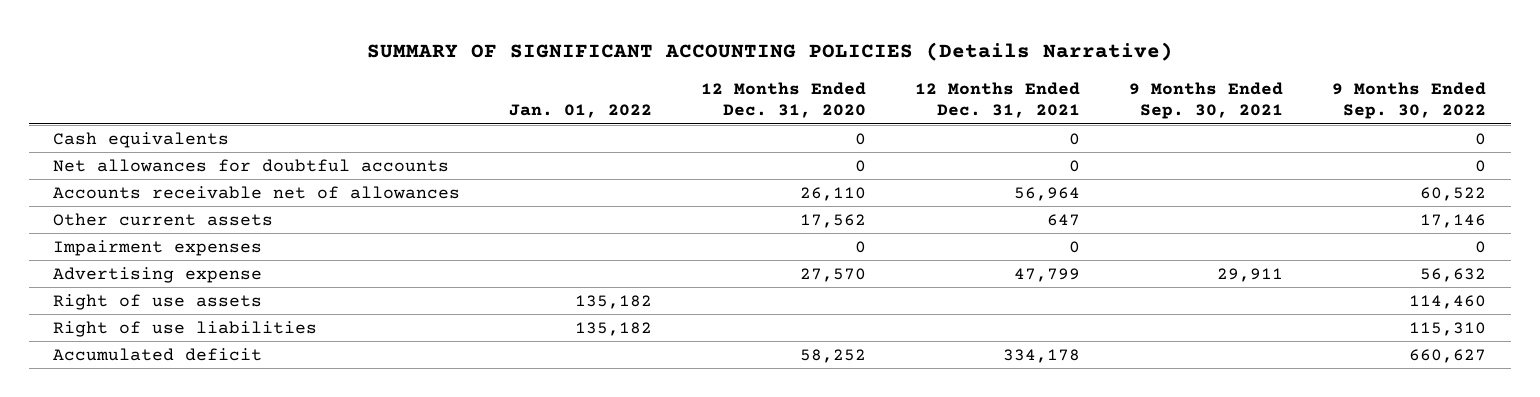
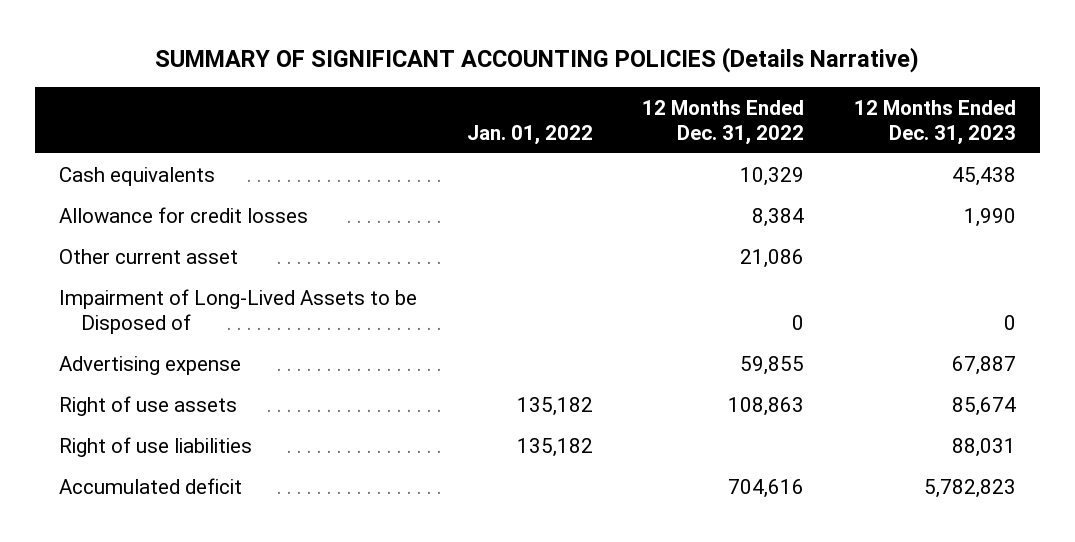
- | Jan. 01, 2022 | 12 Months Ended Dec. 31, 2020 | 12 Months Ended Dec. 31, 2021 | 9 Months Ended Sep. 30, 2021 | 9 Months Ended Sep. 30, 2022
+ | Jan. 01, 2022 | 12 Months Ended Dec. 31, 2022 | 12 Months Ended Dec. 31, 2023
- Net allowances for doubtful accounts | | 0 | 0 | | 0
- Accounts receivable net of allowances | | 26,110 | 56,964 | | 60,522
- Other current assets | | 17,562 | 647 | | 17,146
- Impairment expenses | | 0 | 0 | | 0
+ Allowance for credit losses | | 8,384 | 1,990
+ Other current asset | | 21,086 |
+ Impairment of Long-Lived Assets to be Disposed of | | 0 | 0

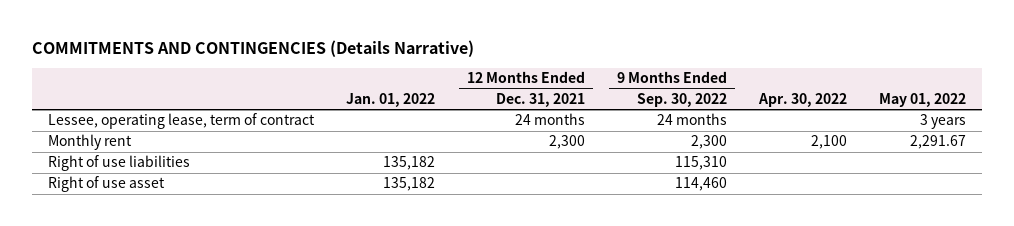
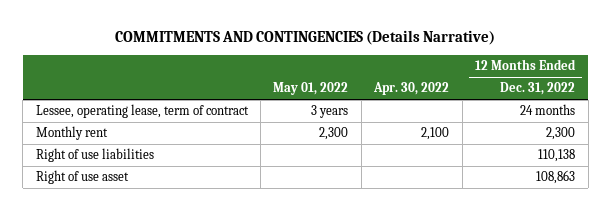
- | Jan. 01, 2022 | 12 Months Ended Dec. 31, 2021 | 9 Months Ended Sep. 30, 2022 | Apr. 30, 2022 | May 01, 2022
+ | May 01, 2022 | Apr. 30, 2022 | 12 Months Ended Dec. 31, 2022
- Monthly rent | | 2,300 | 2,300 | 2,100 | 2,291.67
+ Monthly rent | 2,300 | 2,100 | 2,300

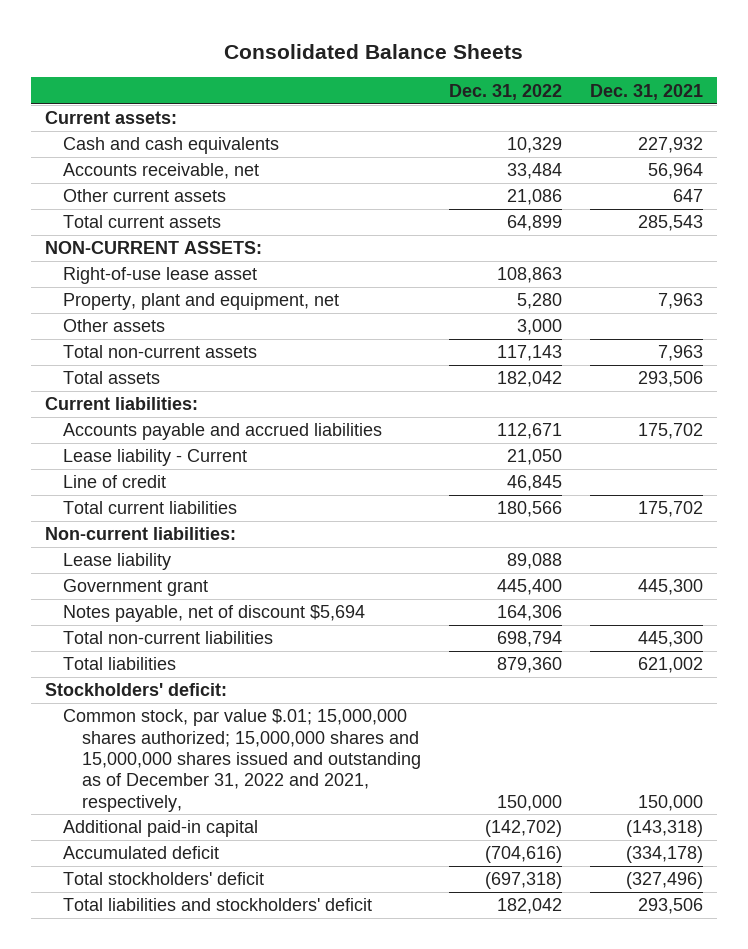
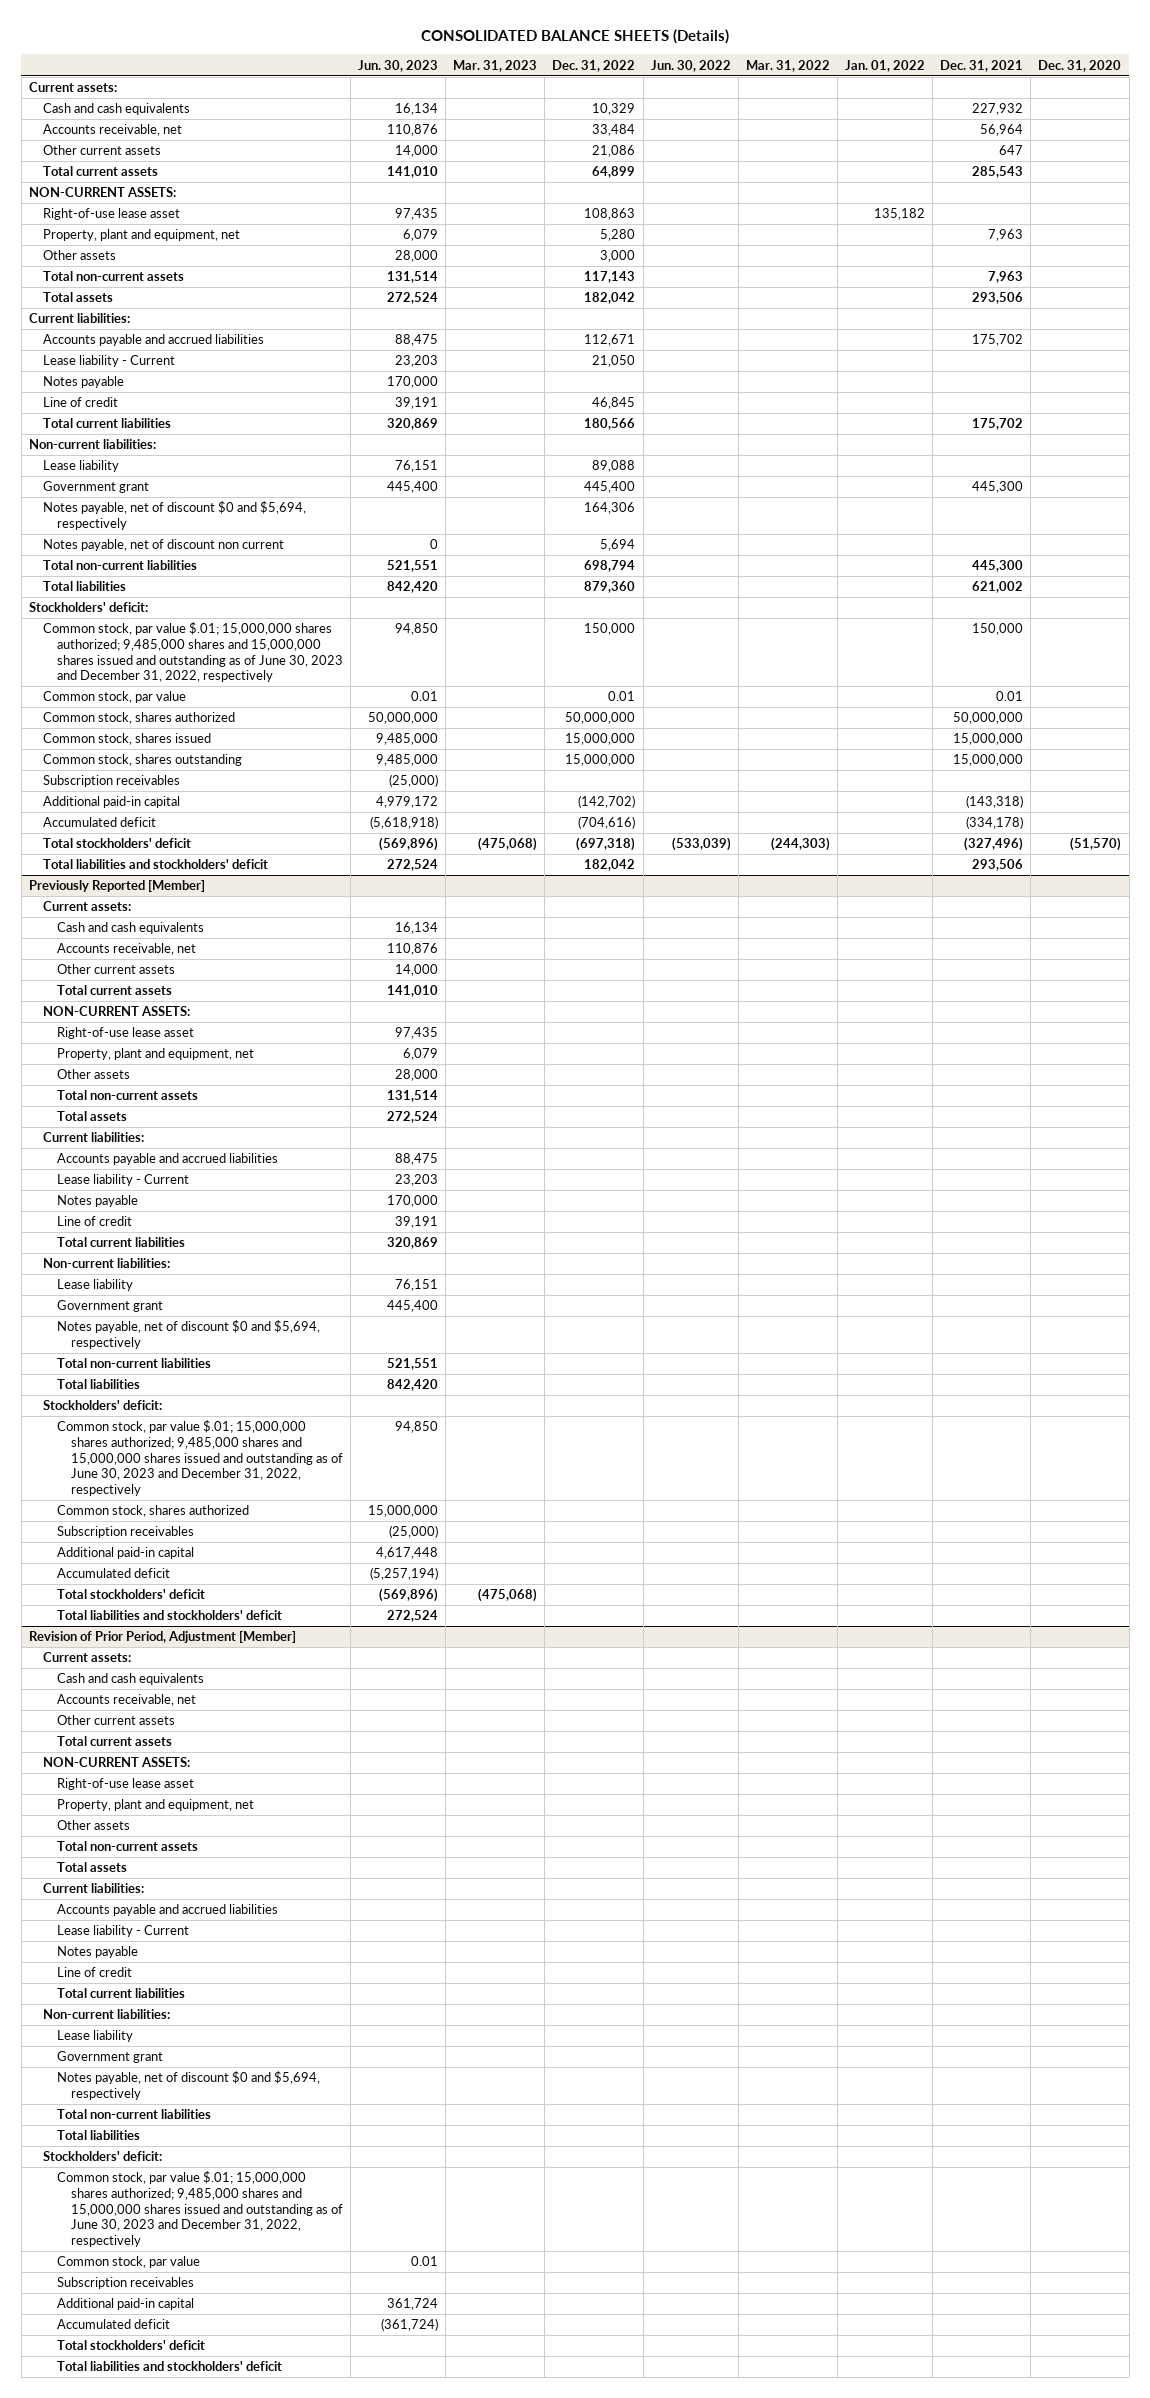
- Consolidated Balance Sheets
+ CONSOLIDATED BALANCE SHEETS (Details)
- | Dec. 31, 2022 | Dec. 31, 2021
+ | Jun. 30, 2023 | Mar. 31, 2023 | Dec. 31, 2022 | Jun. 30, 2022 | Mar. 31, 2022 | Jan. 01, 2022 | Dec. 31, 2021 | Dec. 31, 2020
+ Notes payable | 170,000 | | | | | | |
- Notes payable, net of discount $5,694 | 164,306 |
+ Notes payable, net of discount $0 and $5,694, respectively | | | 164,306 | | | | |
+ Notes payable, net of discount non current | 0 | | 5,694 | | | | |
- Common stock, par value $.01; 15,000,000 shares authorized; 15,000,000 shares and 15,000,000 shares issued and outstanding as of December 31, 2022 and 2021, respectively, | 150,000 | 150,000
+ Common stock, par value $.01; 15,000,000 shares authorized; 9,485,000 shares and 15,000,000 shares issued and outstanding as of June 30, 2023 and December 31, 2022, respectively | 94,850 | | 150,000 | | | | 150,000 |
+ Common stock, par value | 0.01 | | 0.01 | | | | 0.01 |
+ Common stock, shares authorized | 50,000,000 | | 50,000,000 | | | | 50,000,000 |
+ Common stock, shares issued | 9,485,000 | | 15,000,000 | | | | 15,000,000 |
+ Common stock, shares outstanding | 9,485,000 | | 15,000,000 | | | | 15,000,000 |
+ Subscription receivables | (25,000) | | | | | | |
+ Previously Reported [Member]
+ Current assets:
+ Cash and cash equivalents | 16,134 | | | | | | |
+ Accounts receivable, net | 110,876 | | | | | | |
+ Other current assets | 14,000 | | | | | | |
+ Total current assets | 141,010 | | | | | | |
+ NON-CURRENT ASSETS:
+ Right-of-use lease asset | 97,435 | | | | | | |
+ Property, plant and equipment, net | 6,079 | | | | | | |
+ Other assets | 28,000 | | | | | | |
+ Total non-current assets | 131,514 | | | | | | |
+ Total assets | 272,524 | | | | | | |
+ Current liabilities:
+ Accounts payable and accrued liabilities | 88,475 | | | | | | |
+ Lease liability - Current | 23,203 | | | | | | |
+ Notes payable | 170,000 | | | | | | |
+ Line of credit | 39,191 | | | | | | |
+ Total current liabilities | 320,869 | | | | | | |
+ Non-current liabilities:
+ Lease liability | 76,151 | | | | | | |
+ Government grant | 445,400 | | | | | | |
+ Notes payable, net of discount $0 and $5,694, respectively
+ Total non-current liabilities | 521,551 | | | | | | |
+ Total liabilities | 842,420 | | | | | | |
+ Stockholders' deficit:
+ Common stock, par value $.01; 15,000,000 shares authorized; 9,485,000 shares and 15,000,000 shares issued and outstanding as of June 30, 2023 and December 31, 2022, respectively | 94,850 | | | | | | |
+ Common stock, shares authorized | 15,000,000 | | | | | | |
+ Subscription receivables | (25,000) | | | | | | |
+ Additional paid-in capital | 4,617,448 | | | | | | |
+ Accumulated deficit | (5,257,194) | | | | | | |
+ Total stockholders' deficit | (569,896) | (475,068) | | | | | |
+ Total liabilities and stockholders' deficit | 272,524 | | | | | | |
+ Revision of Prior Period, Adjustment [Member]
+ Current assets:
+ Cash and cash equivalents
+ Accounts receivable, net
+ Other current assets
+ Total current assets
+ NON-CURRENT ASSETS:
+ Right-of-use lease asset
+ Property, plant and equipment, net
+ Other assets
+ Total non-current assets
+ Total assets
+ Current liabilities:
+ Accounts payable and accrued liabilities
+ Lease liability - Current
+ Notes payable
+ Line of credit
+ Total current liabilities
+ Non-current liabilities:
+ Lease liability
+ Government grant
+ Notes payable, net of discount $0 and $5,694, respectively
+ Total non-current liabilities
+ Total liabilities
+ Stockholders' deficit:
+ Common stock, par value $.01; 15,000,000 shares authorized; 9,485,000 shares and 15,000,000 shares issued and outstanding as of June 30, 2023 and December 31, 2022, respectively
+ Common stock, par value | 0.01 | | | | | | |
+ Subscription receivables
+ Additional paid-in capital | 361,724 | | | | | | |
+ Accumulated deficit | (361,724) | | | | | | |
+ Total stockholders' deficit
+ Total liabilities and stockholders' deficit

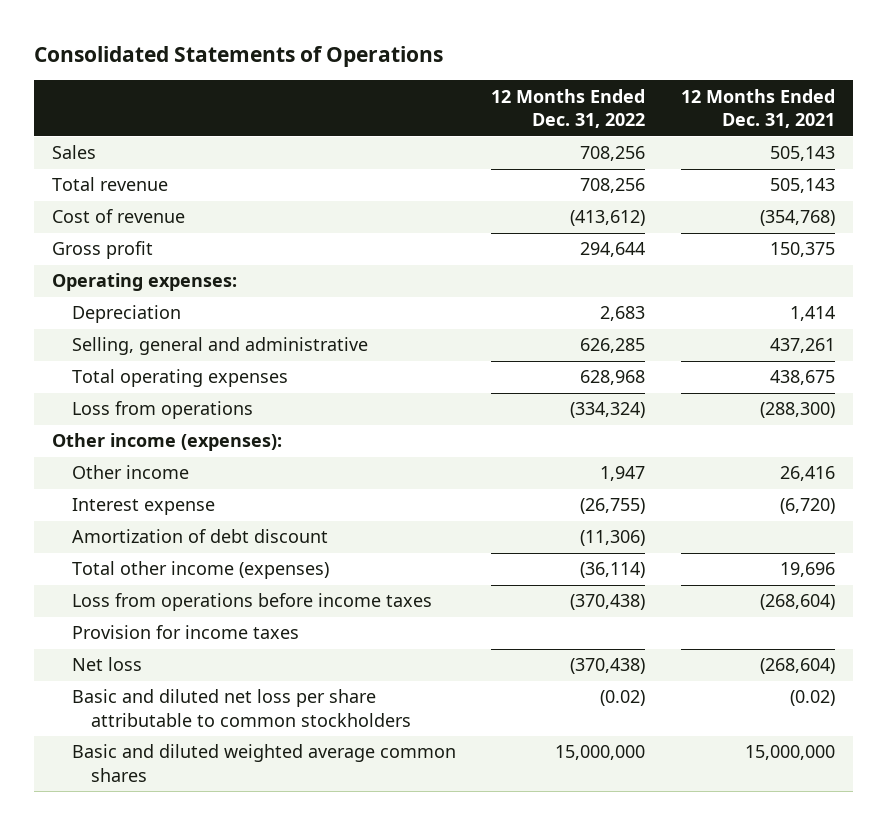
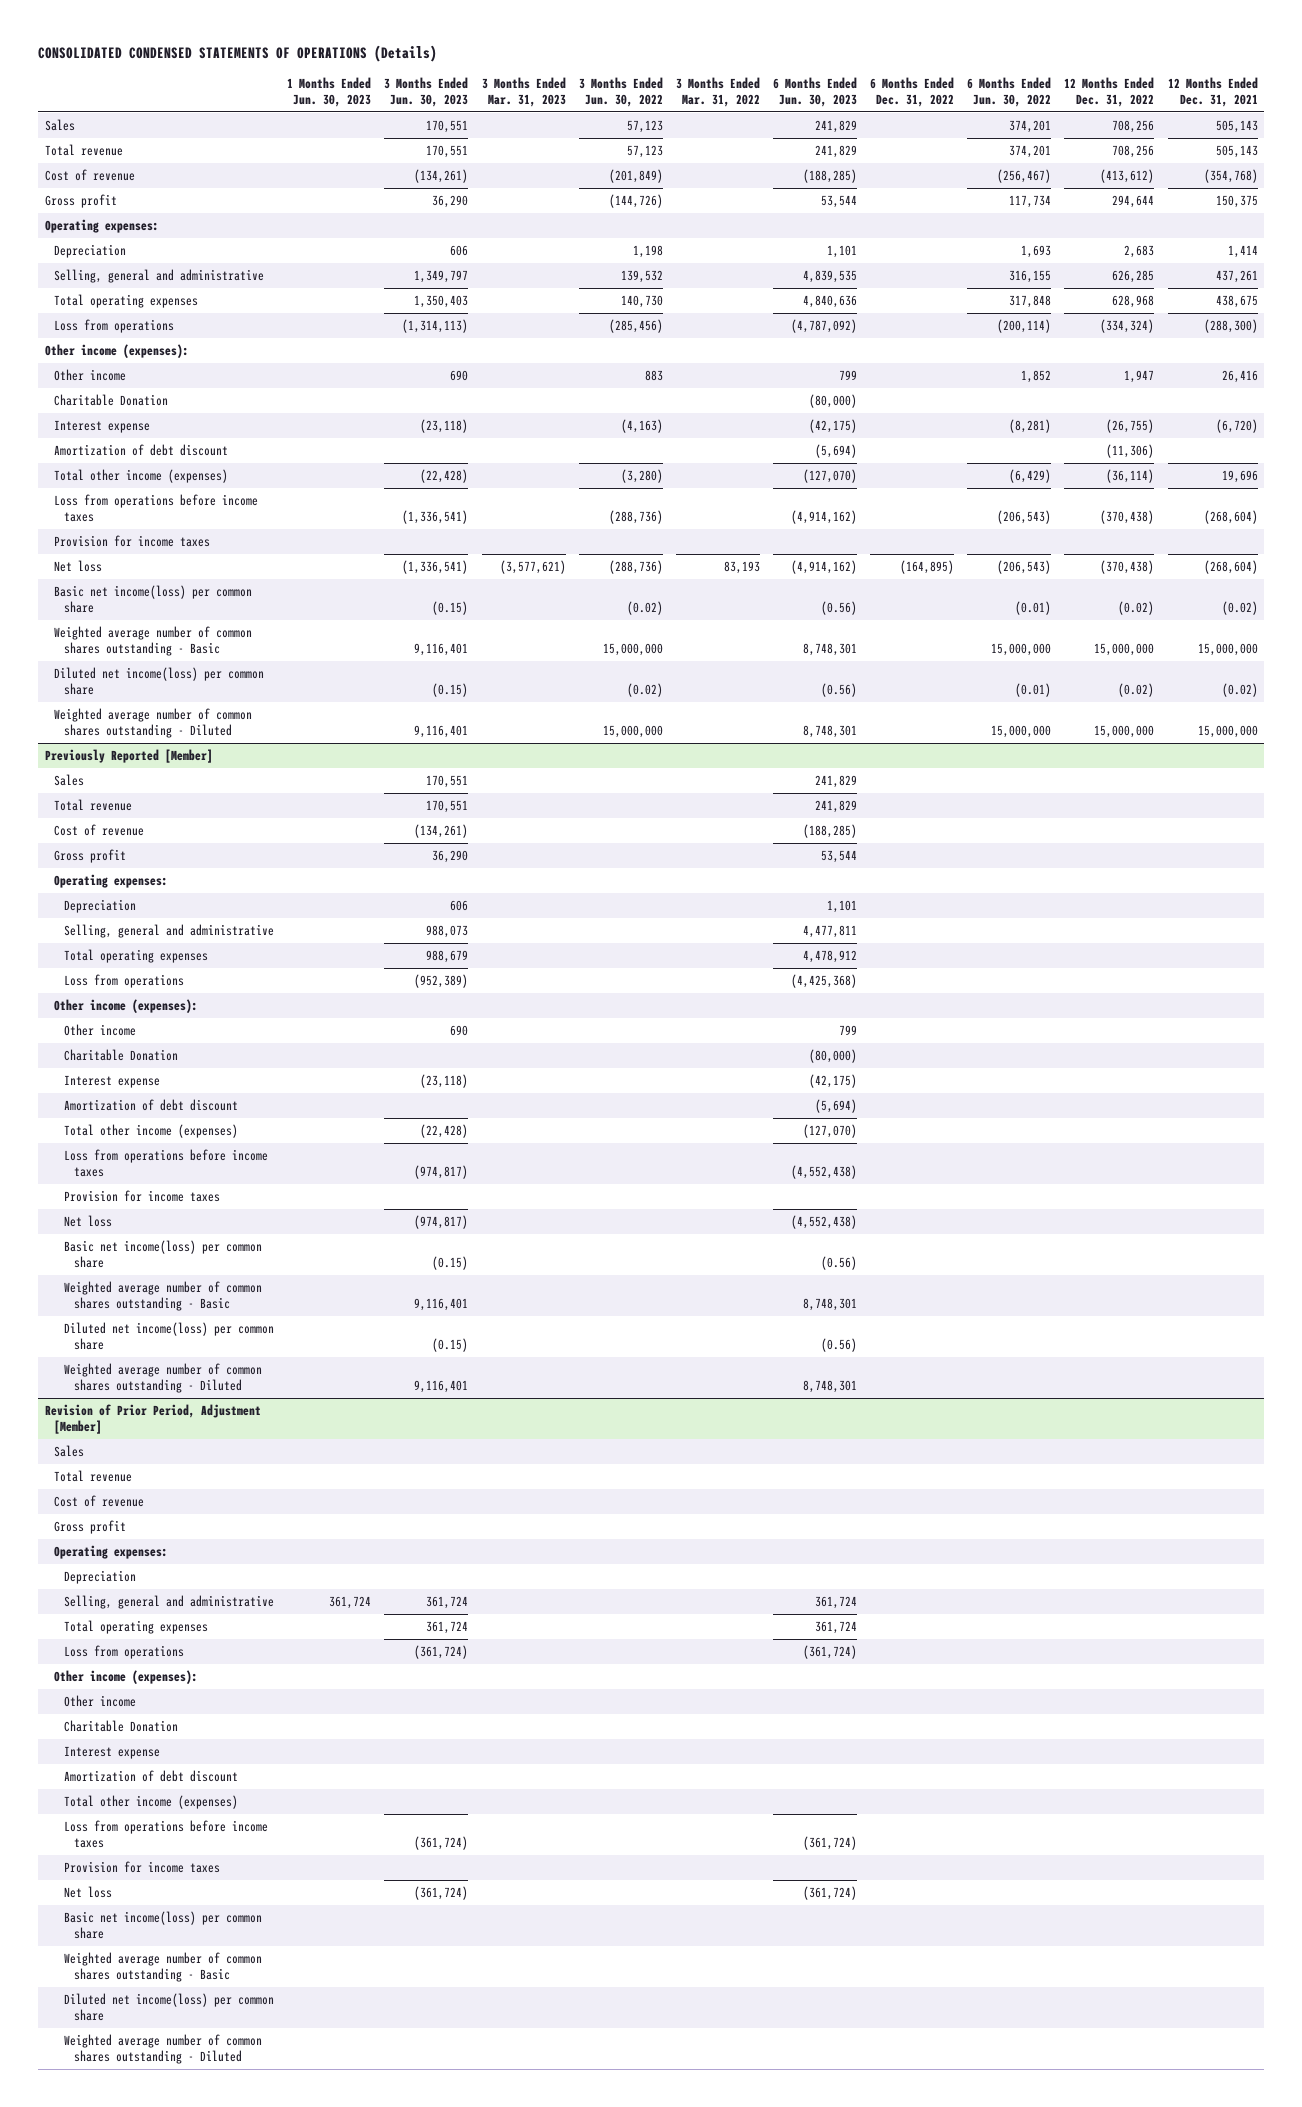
- Consolidated Statements of Operations
+ CONSOLIDATED CONDENSED STATEMENTS OF OPERATIONS (Details)
- | 12 Months Ended Dec. 31, 2022 | 12 Months Ended Dec. 31, 2021
+ | 1 Months Ended Jun. 30, 2023 | 3 Months Ended Jun. 30, 2023 | 3 Months Ended Mar. 31, 2023 | 3 Months Ended Jun. 30, 2022 | 3 Months Ended Mar. 31, 2022 | 6 Months Ended Jun. 30, 2023 | 6 Months Ended Dec. 31, 2022 | 6 Months Ended Jun. 30, 2022 | 12 Months Ended Dec. 31, 2022 | 12 Months Ended Dec. 31, 2021
+ Charitable Donation | | | | | | (80,000) | | | |
- Basic and diluted net loss per share attributable to common stockholders | (0.02) | (0.02)
- Basic and diluted weighted average common shares | 15,000,000 | 15,000,000
+ Basic net income(loss) per common share | | (0.15) | | (0.02) | | (0.56) | | (0.01) | (0.02) | (0.02)
+ Weighted average number of common shares outstanding - Basic | | 9,116,401 | | 15,000,000 | | 8,748,301 | | 15,000,000 | 15,000,000 | 15,000,000
+ Diluted net income(loss) per common share | | (0.15) | | (0.02) | | (0.56) | | (0.01) | (0.02) | (0.02)
+ Weighted average number of common shares outstanding - Diluted | | 9,116,401 | | 15,000,000 | | 8,748,301 | | 15,000,000 | 15,000,000 | 15,000,000
+ Previously Reported [Member]
+ Sales | | 170,551 | | | | 241,829 | | | |
+ Total revenue | | 170,551 | | | | 241,829 | | | |
+ Cost of revenue | | (134,261) | | | | (188,285) | | | |
+ Gross profit | | 36,290 | | | | 53,544 | | | |
+ Operating expenses:
+ Depreciation | | 606 | | | | 1,101 | | | |
+ Selling, general and administrative | | 988,073 | | | | 4,477,811 | | | |
+ Total operating expenses | | 988,679 | | | | 4,478,912 | | | |
+ Loss from operations | | (952,389) | | | | (4,425,368) | | | |
+ Other income (expenses):
+ Other income | | 690 | | | | 799 | | | |
+ Charitable Donation | | | | | | (80,000) | | | |
+ Interest expense | | (23,118) | | | | (42,175) | | | |
+ Amortization of debt discount | | | | | | (5,694) | | | |
+ Total other income (expenses) | | (22,428) | | | | (127,070) | | | |
+ Loss from operations before income taxes | | (974,817) | | | | (4,552,438) | | | |
+ Provision for income taxes
+ Net loss | | (974,817) | | | | (4,552,438) | | | |
+ Basic net income(loss) per common share | | (0.15) | | | | (0.56) | | | |
+ Weighted average number of common shares outstanding - Basic | | 9,116,401 | | | | 8,748,301 | | | |
+ Diluted net income(loss) per common share | | (0.15) | | | | (0.56) | | | |
+ Weighted average number of common shares outstanding - Diluted | | 9,116,401 | | | | 8,748,301 | | | |
+ Revision of Prior Period, Adjustment [Member]
+ Sales
+ Total revenue
+ Cost of revenue
+ Gross profit
+ Operating expenses:
+ Depreciation
+ Selling, general and administrative | 361,724 | 361,724 | | | | 361,724 | | | |
+ Total operating expenses | | 361,724 | | | | 361,724 | | | |
+ Loss from operations | | (361,724) | | | | (361,724) | | | |
+ Other income (expenses):
+ Other income
+ Charitable Donation
+ Interest expense
+ Amortization of debt discount
+ Total other income (expenses)
+ Loss from operations before income taxes | | (361,724) | | | | (361,724) | | | |
+ Provision for income taxes
+ Net loss | | (361,724) | | | | (361,724) | | | |
+ Basic net income(loss) per common share
+ Weighted average number of common shares outstanding - Basic
+ Diluted net income(loss) per common share
+ Weighted average number of common shares outstanding - Diluted

